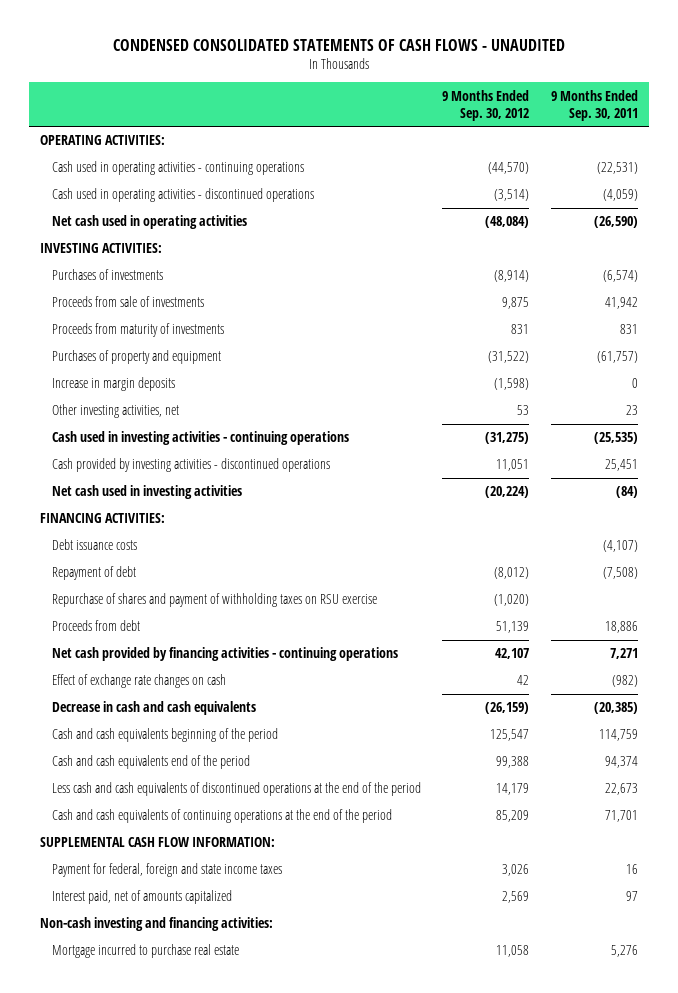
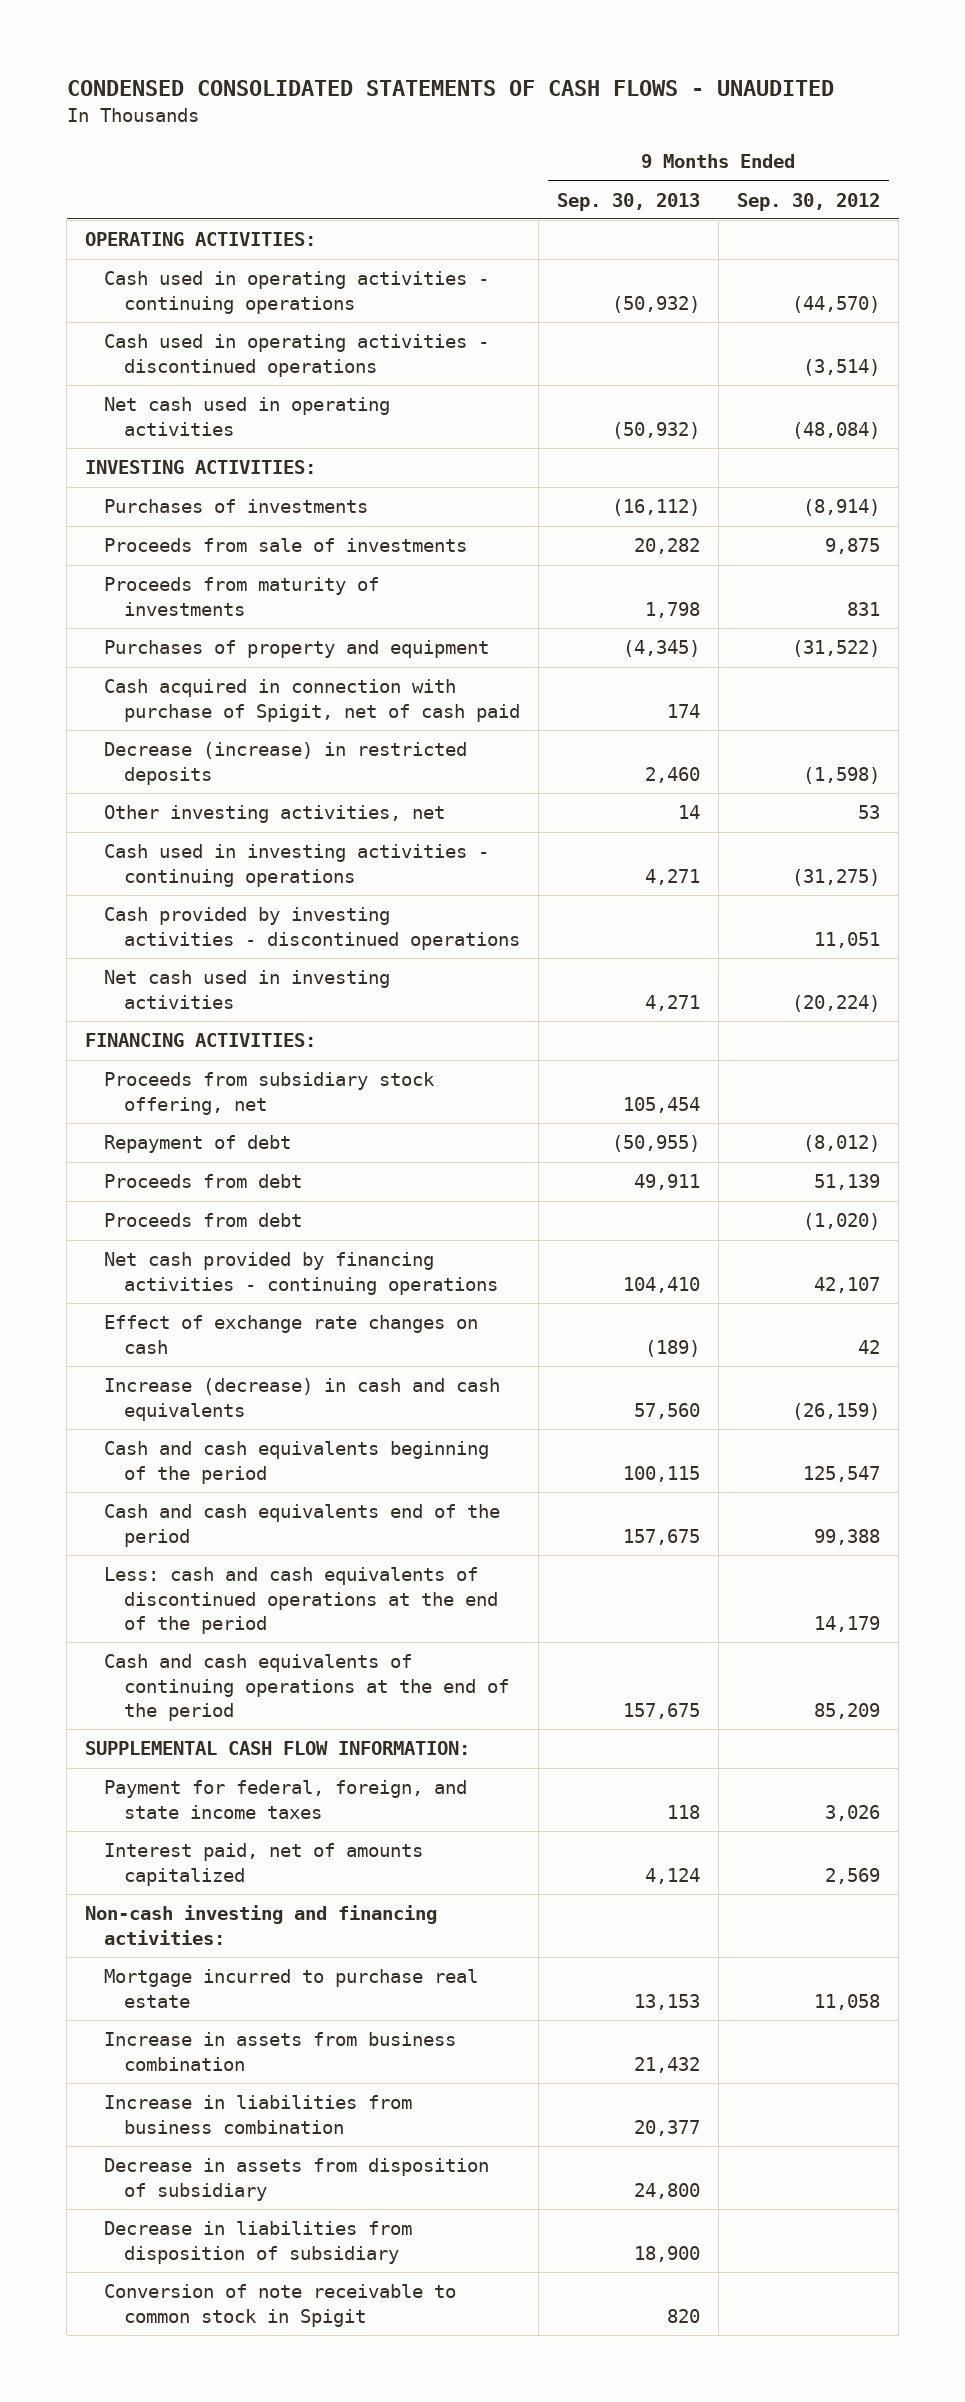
- | 9 Months Ended Sep. 30, 2012 | 9 Months Ended Sep. 30, 2011
+ | 9 Months Ended Sep. 30, 2013 | 9 Months Ended Sep. 30, 2012
- Increase in margin deposits | (1,598) | 0
+ Cash acquired in connection with purchase of Spigit, net of cash paid | 174 |
+ Decrease (increase) in restricted deposits | 2,460 | (1,598)
- Debt issuance costs | | (4,107)
+ Proceeds from subsidiary stock offering, net | 105,454 |
- Repurchase of shares and payment of withholding taxes on RSU exercise | (1,020) |
+ Proceeds from debt | | (1,020)
- Decrease in cash and cash equivalents | (26,159) | (20,385)
+ Increase (decrease) in cash and cash equivalents | 57,560 | (26,159)
- Less cash and cash equivalents of discontinued operations at the end of the period | 14,179 | 22,673
+ Less: cash and cash equivalents of discontinued operations at the end of the period | | 14,179
- Payment for federal, foreign and state income taxes | 3,026 | 16
+ Payment for federal, foreign, and state income taxes | 118 | 3,026
+ Increase in assets from business combination | 21,432 |
+ Increase in liabilities from business combination | 20,377 |
+ Decrease in assets from disposition of subsidiary | 24,800 |
+ Decrease in liabilities from disposition of subsidiary | 18,900 |
+ Conversion of note receivable to common stock in Spigit | 820 |

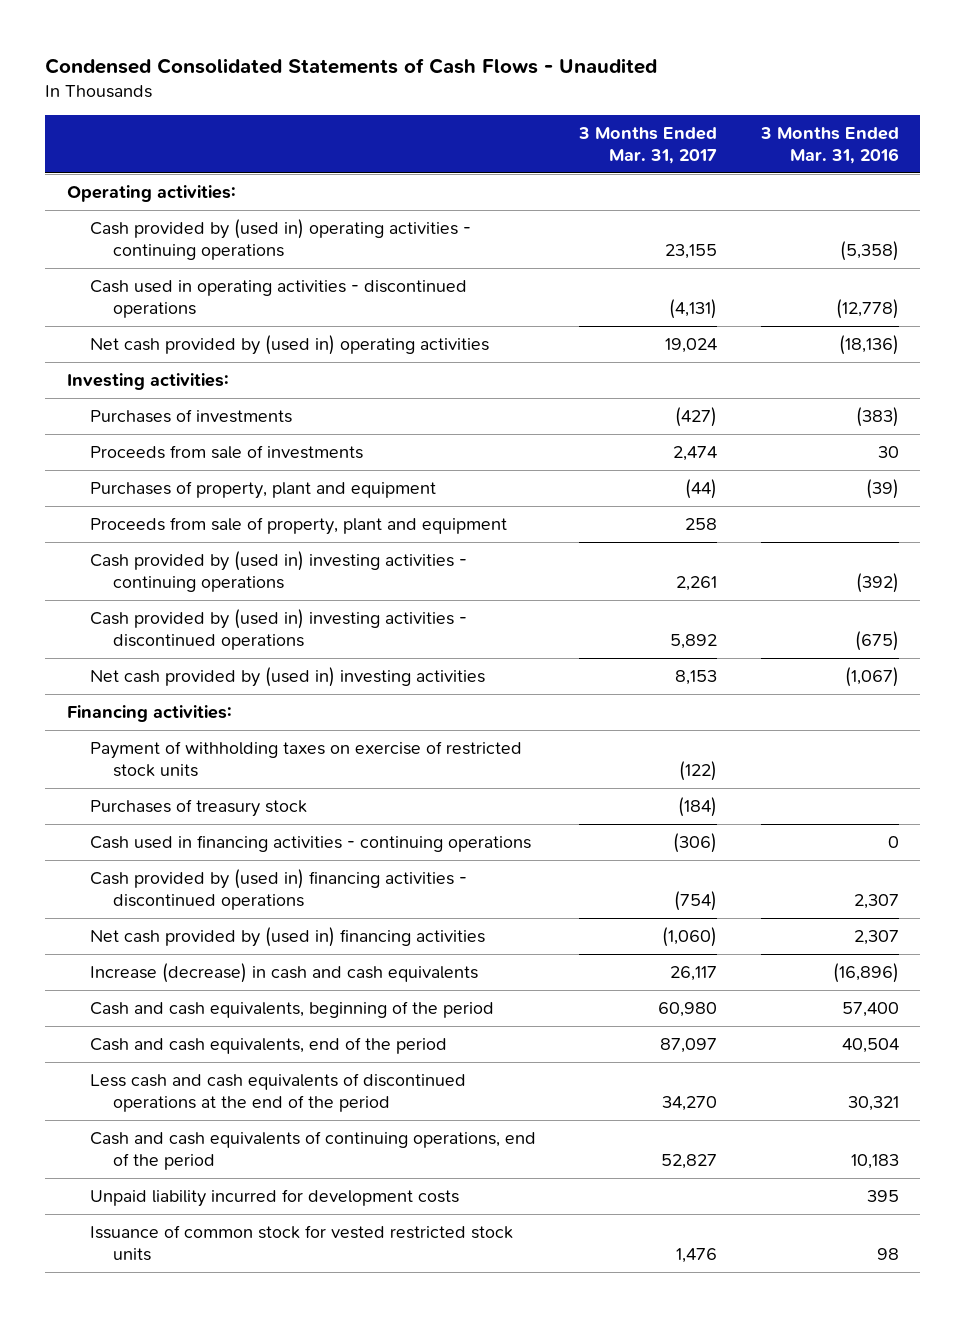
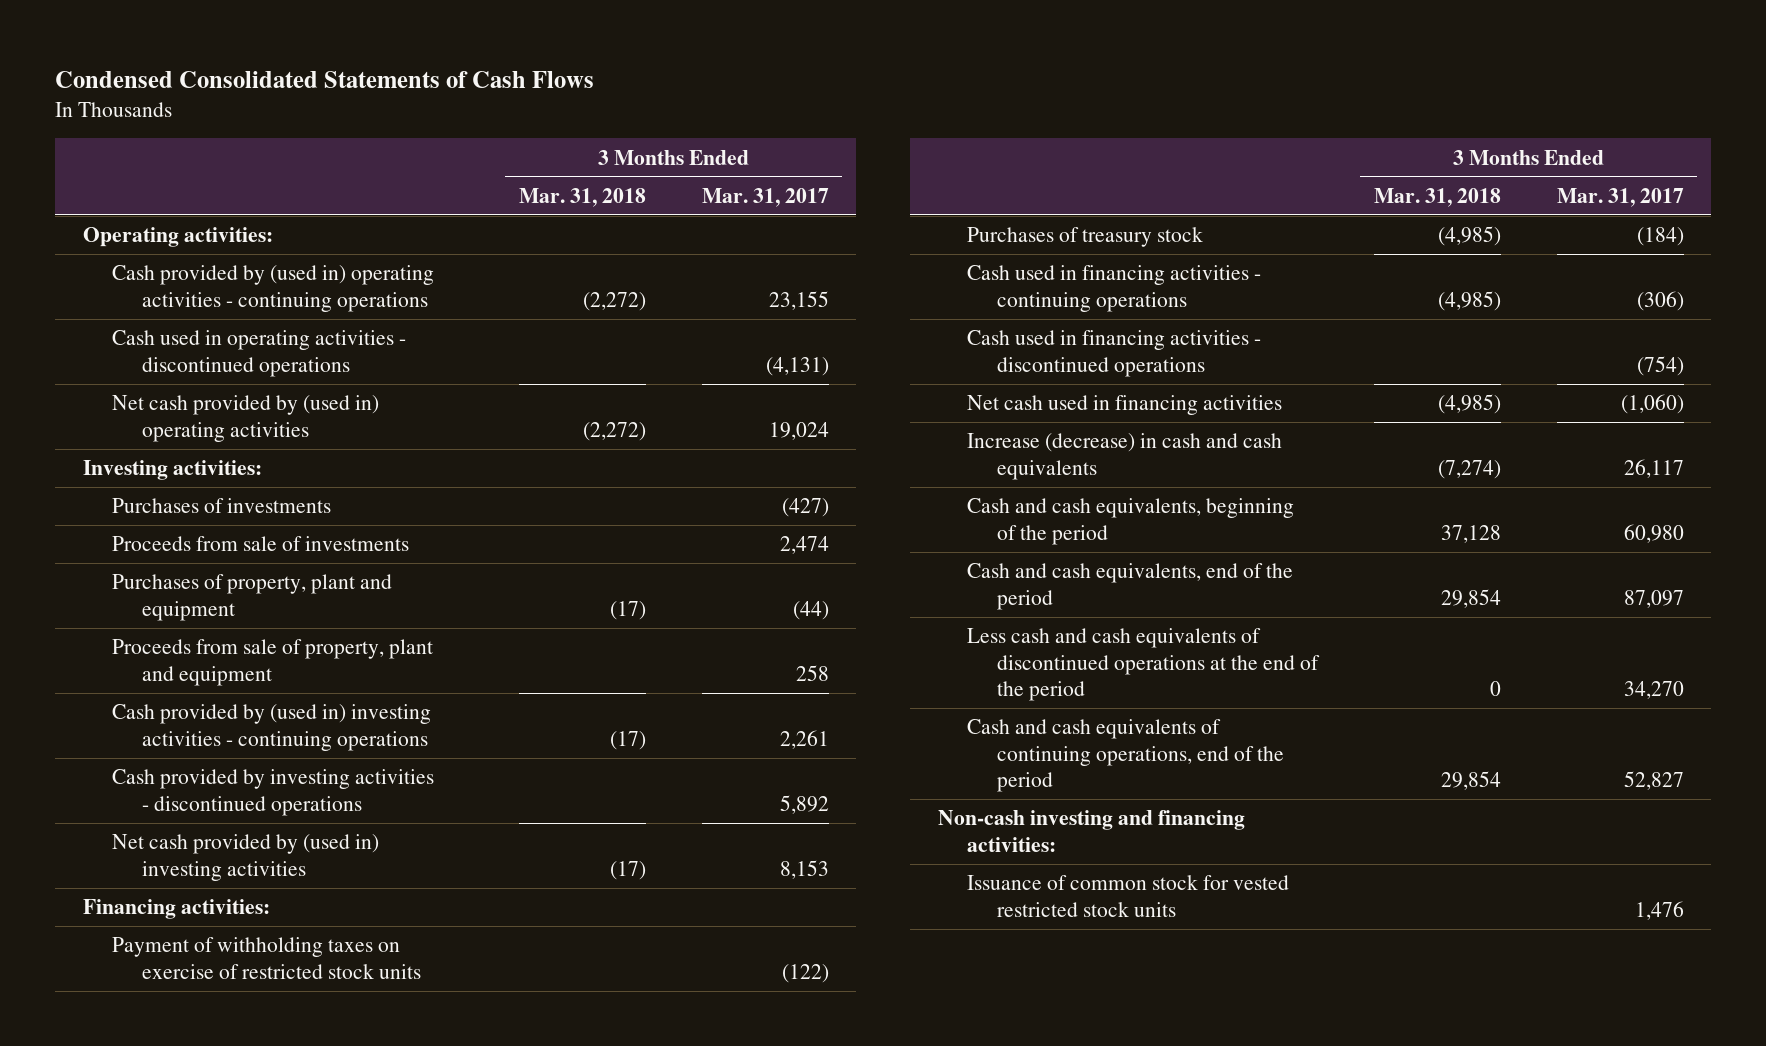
- Condensed Consolidated Statements of Cash Flows - Unaudited
+ Condensed Consolidated Statements of Cash Flows
- | 3 Months Ended Mar. 31, 2017 | 3 Months Ended Mar. 31, 2016
+ | 3 Months Ended Mar. 31, 2018 | 3 Months Ended Mar. 31, 2017
- Cash provided by (used in) investing activities - discontinued operations | 5,892 | (675)
+ Cash provided by investing activities - discontinued operations | | 5,892
- Cash provided by (used in) financing activities - discontinued operations | (754) | 2,307
- Net cash provided by (used in) financing activities | (1,060) | 2,307
+ Cash used in financing activities - discontinued operations | | (754)
+ Net cash used in financing activities | (4,985) | (1,060)
- Unpaid liability incurred for development costs | | 395
+ Non-cash investing and financing activities:

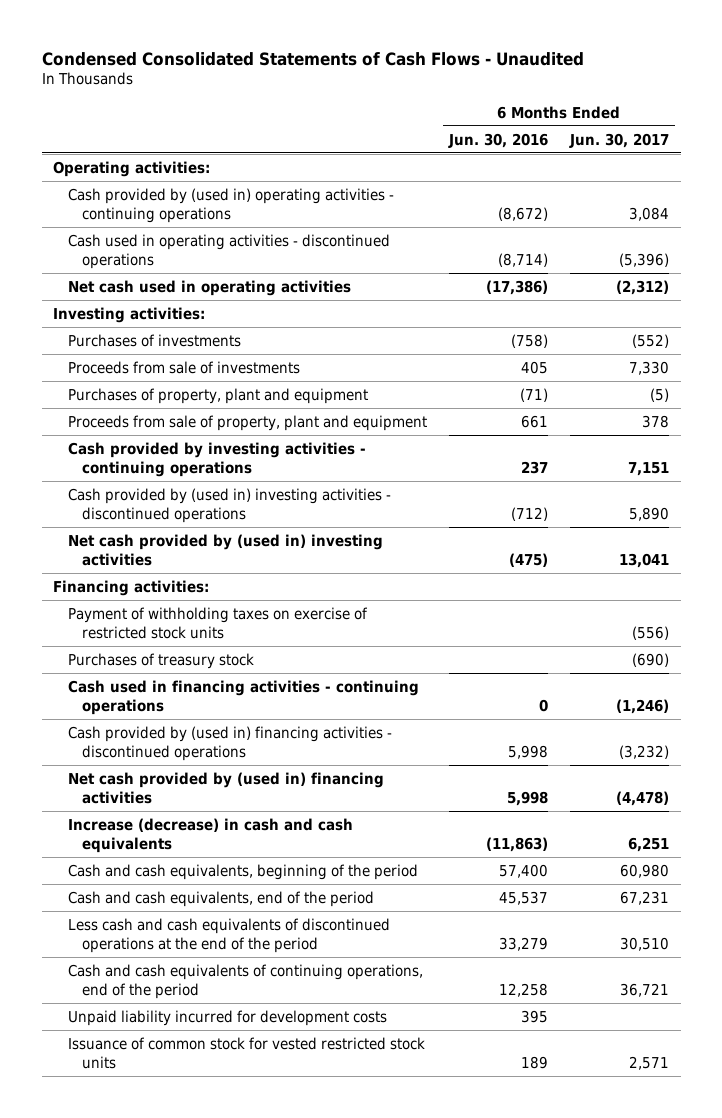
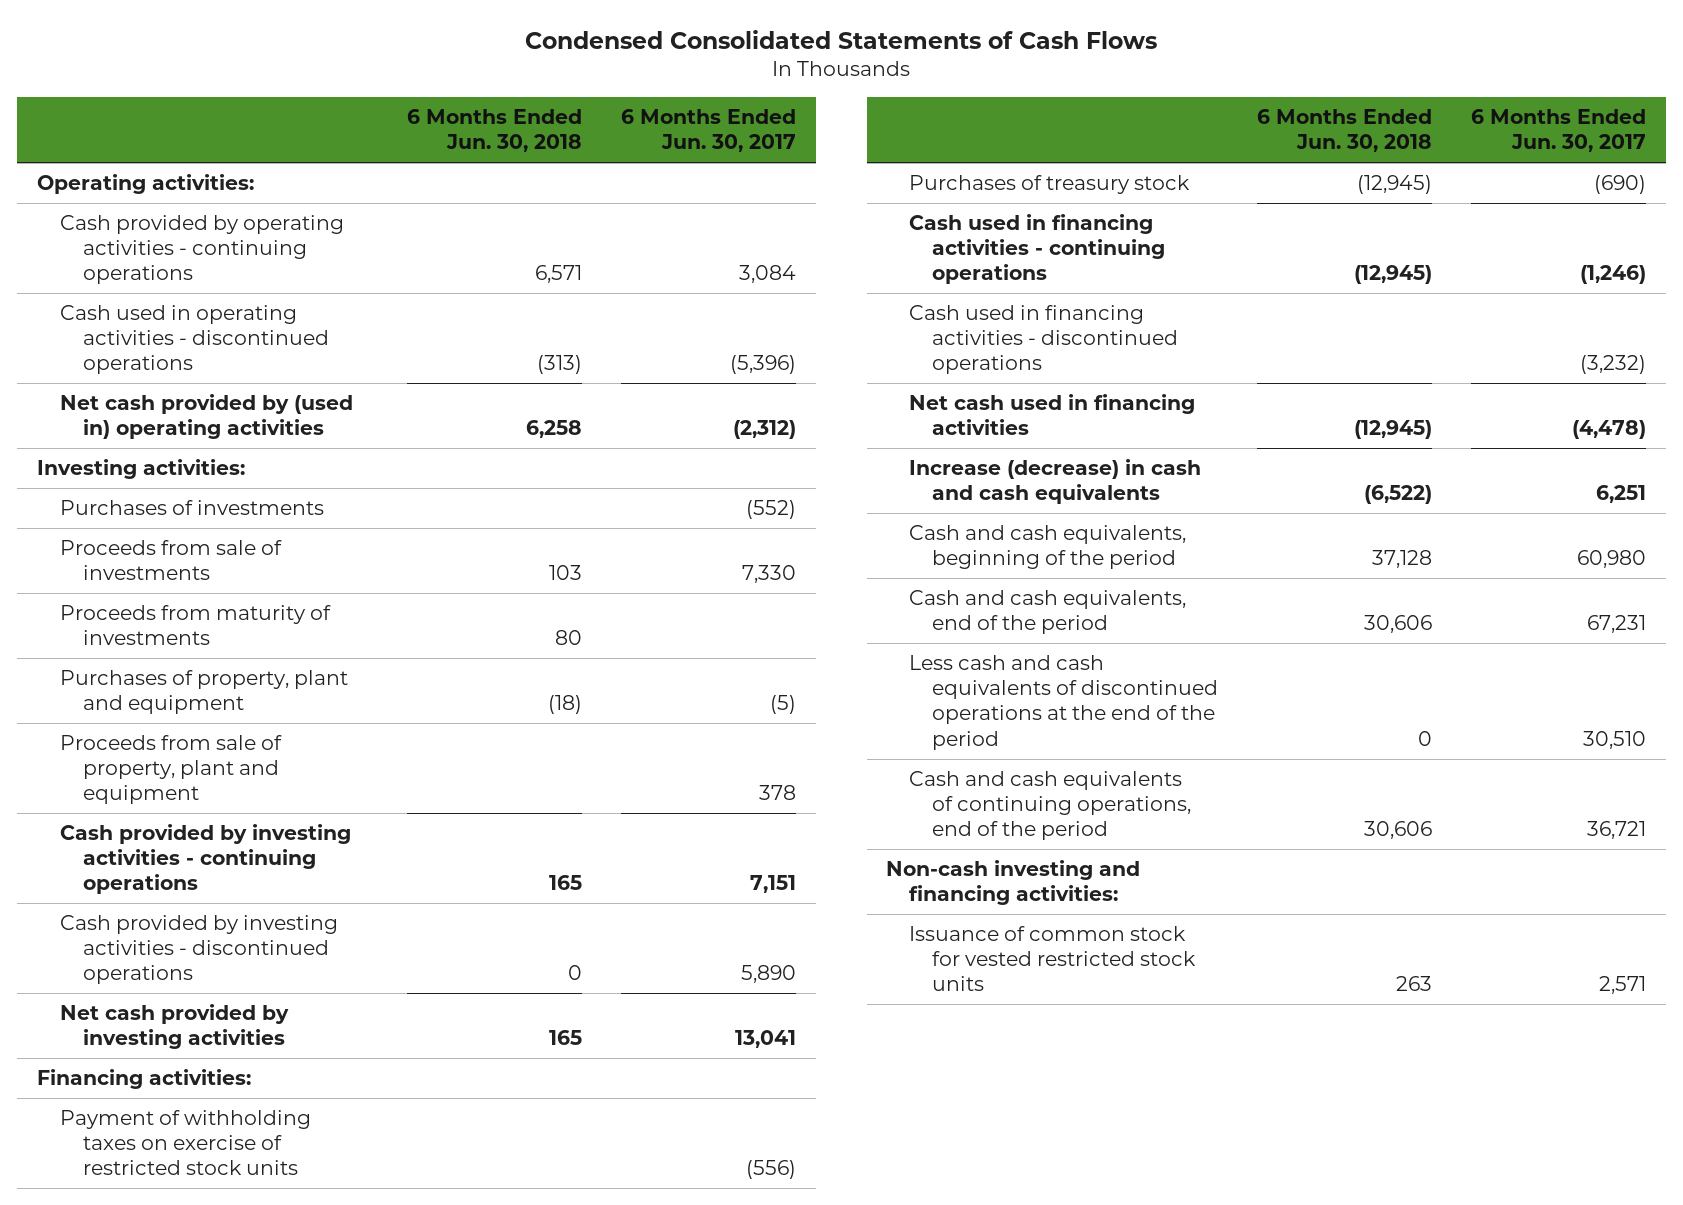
- Condensed Consolidated Statements of Cash Flows - Unaudited
+ Condensed Consolidated Statements of Cash Flows
- | 6 Months Ended Jun. 30, 2016 | 6 Months Ended Jun. 30, 2017
+ | 6 Months Ended Jun. 30, 2018 | 6 Months Ended Jun. 30, 2017
- Cash provided by (used in) operating activities - continuing operations | (8,672) | 3,084
+ Cash provided by operating activities - continuing operations | 6,571 | 3,084
- Net cash used in operating activities | (17,386) | (2,312)
+ Net cash provided by (used in) operating activities | 6,258 | (2,312)
+ Proceeds from maturity of investments | 80 |
- Cash provided by (used in) investing activities - discontinued operations | (712) | 5,890
- Net cash provided by (used in) investing activities | (475) | 13,041
+ Cash provided by investing activities - discontinued operations | 0 | 5,890
+ Net cash provided by investing activities | 165 | 13,041
- Cash provided by (used in) financing activities - discontinued operations | 5,998 | (3,232)
- Net cash provided by (used in) financing activities | 5,998 | (4,478)
+ Cash used in financing activities - discontinued operations | | (3,232)
+ Net cash used in financing activities | (12,945) | (4,478)
- Unpaid liability incurred for development costs | 395 |
+ Non-cash investing and financing activities:

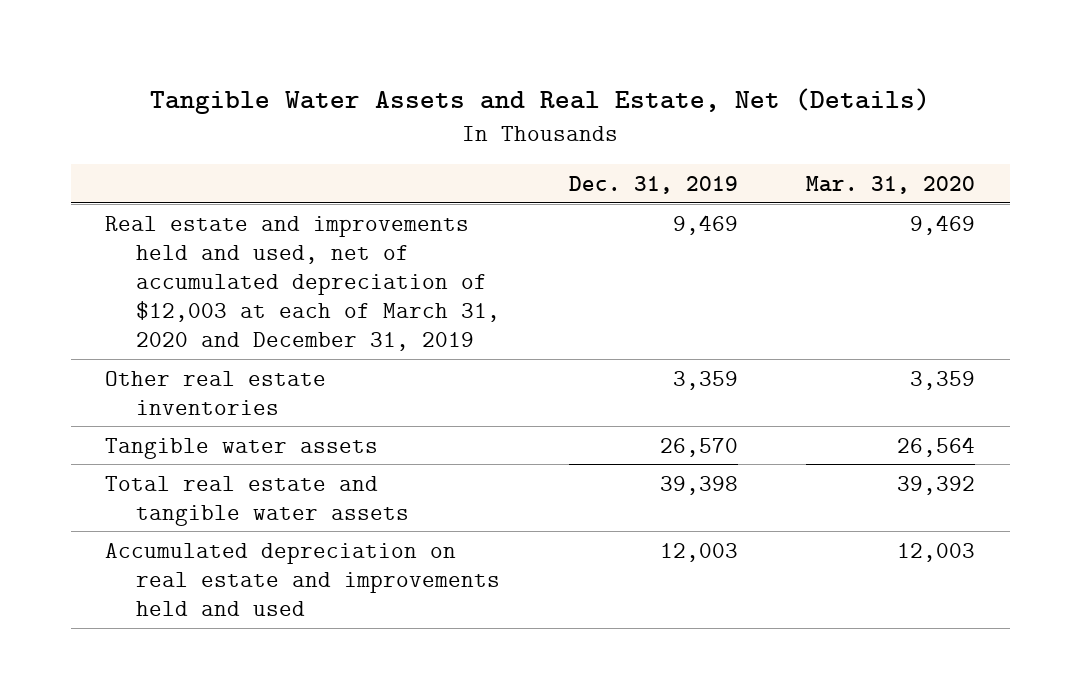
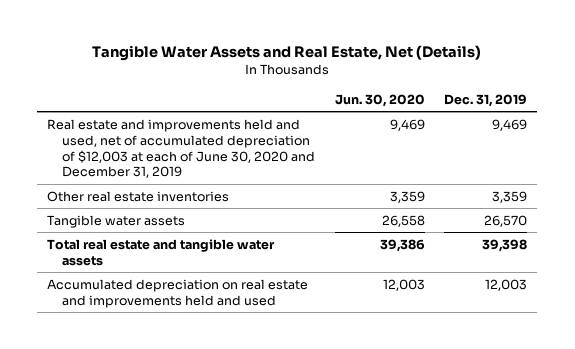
- | Dec. 31, 2019 | Mar. 31, 2020
+ | Jun. 30, 2020 | Dec. 31, 2019
- Real estate and improvements held and used, net of accumulated depreciation of $12,003 at each of March 31, 2020 and December 31, 2019 | 9,469 | 9,469
+ Real estate and improvements held and used, net of accumulated depreciation of $12,003 at each of June 30, 2020 and December 31, 2019 | 9,469 | 9,469

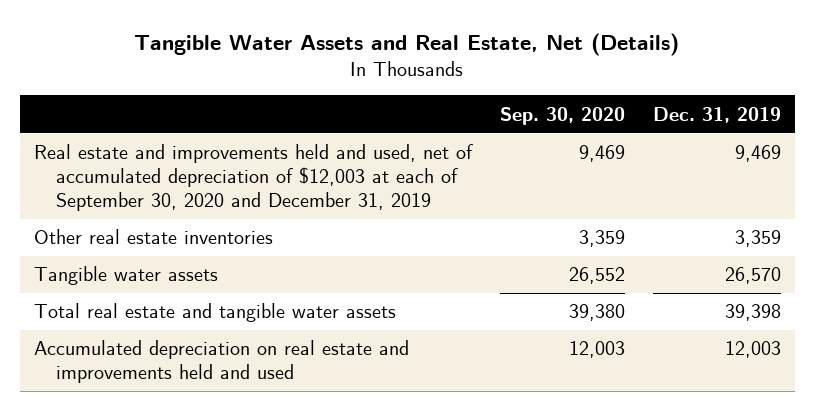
- | Jun. 30, 2020 | Dec. 31, 2019
+ | Sep. 30, 2020 | Dec. 31, 2019
- Real estate and improvements held and used, net of accumulated depreciation of $12,003 at each of June 30, 2020 and December 31, 2019 | 9,469 | 9,469
+ Real estate and improvements held and used, net of accumulated depreciation of $12,003 at each of September 30, 2020 and December 31, 2019 | 9,469 | 9,469

